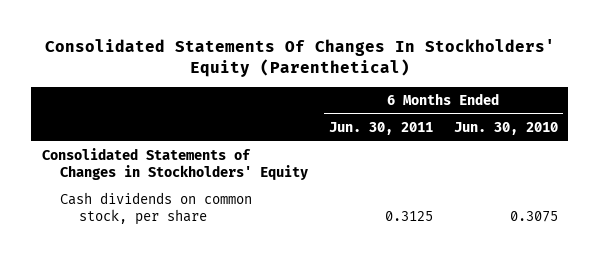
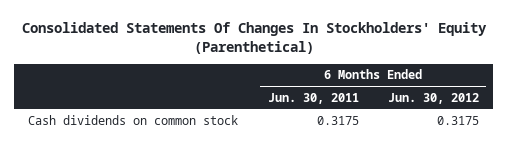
- | 6 Months Ended Jun. 30, 2011 | 6 Months Ended Jun. 30, 2010
+ | 6 Months Ended Jun. 30, 2011 | 6 Months Ended Jun. 30, 2012
- Consolidated Statements of Changes in Stockholders' Equity
- Cash dividends on common stock, per share | 0.3125 | 0.3075
+ Cash dividends on common stock | 0.3175 | 0.3175

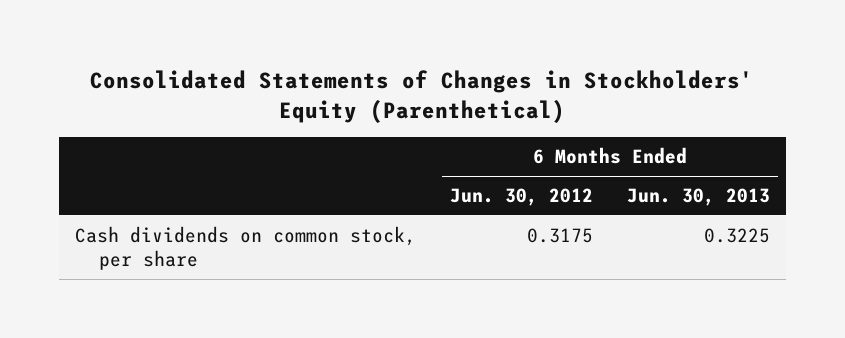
- Consolidated Statements Of Changes In Stockholders' Equity (Parenthetical)
+ Consolidated Statements of Changes in Stockholders' Equity (Parenthetical)
- | 6 Months Ended Jun. 30, 2011 | 6 Months Ended Jun. 30, 2012
+ | 6 Months Ended Jun. 30, 2012 | 6 Months Ended Jun. 30, 2013
- Cash dividends on common stock | 0.3175 | 0.3175
+ Cash dividends on common stock, per share | 0.3175 | 0.3225

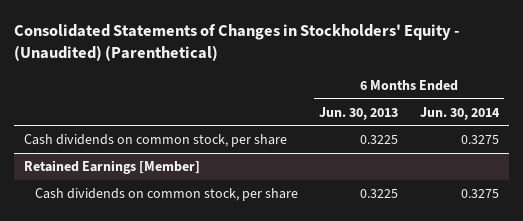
- Consolidated Statements of Changes in Stockholders' Equity (Parenthetical)
+ Consolidated Statements of Changes in Stockholders' Equity - (Unaudited) (Parenthetical)
- | 6 Months Ended Jun. 30, 2012 | 6 Months Ended Jun. 30, 2013
+ | 6 Months Ended Jun. 30, 2013 | 6 Months Ended Jun. 30, 2014
+ Retained Earnings [Member]
+ Cash dividends on common stock, per share | 0.3225 | 0.3275

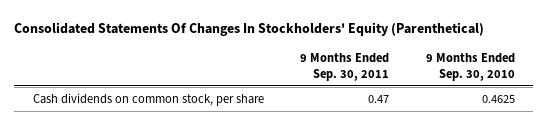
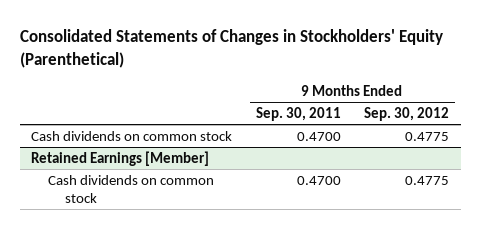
- Consolidated Statements Of Changes In Stockholders' Equity (Parenthetical)
+ Consolidated Statements of Changes in Stockholders' Equity (Parenthetical)
- | 9 Months Ended Sep. 30, 2011 | 9 Months Ended Sep. 30, 2010
+ | 9 Months Ended Sep. 30, 2011 | 9 Months Ended Sep. 30, 2012
- Cash dividends on common stock, per share | 0.47 | 0.4625
+ Cash dividends on common stock | 0.4700 | 0.4775
+ Retained Earnings [Member]
+ Cash dividends on common stock | 0.4700 | 0.4775

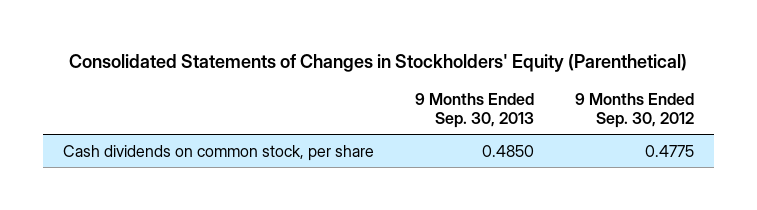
- | 9 Months Ended Sep. 30, 2011 | 9 Months Ended Sep. 30, 2012
+ | 9 Months Ended Sep. 30, 2013 | 9 Months Ended Sep. 30, 2012
- Cash dividends on common stock | 0.4700 | 0.4775
- Retained Earnings [Member]
- Cash dividends on common stock | 0.4700 | 0.4775
+ Cash dividends on common stock, per share | 0.4850 | 0.4775

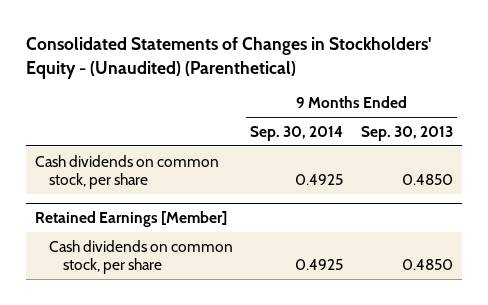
- Consolidated Statements of Changes in Stockholders' Equity (Parenthetical)
+ Consolidated Statements of Changes in Stockholders' Equity - (Unaudited) (Parenthetical)
- | 9 Months Ended Sep. 30, 2013 | 9 Months Ended Sep. 30, 2012
+ | 9 Months Ended Sep. 30, 2014 | 9 Months Ended Sep. 30, 2013
+ Retained Earnings [Member]
+ Cash dividends on common stock, per share | 0.4925 | 0.4850

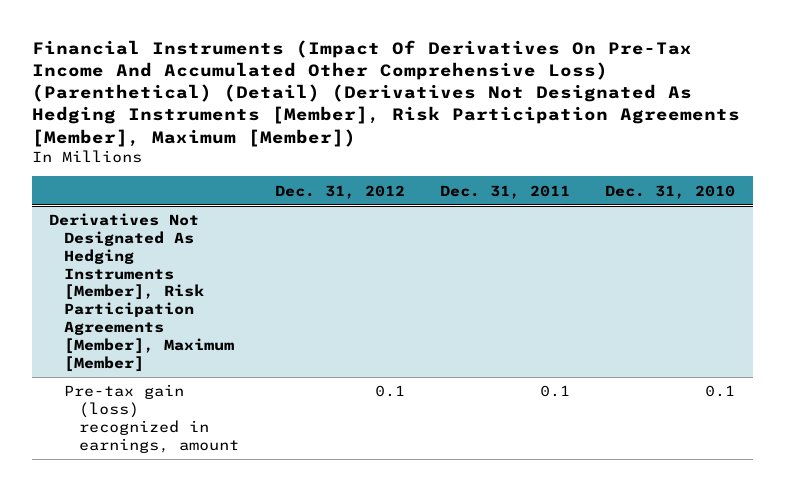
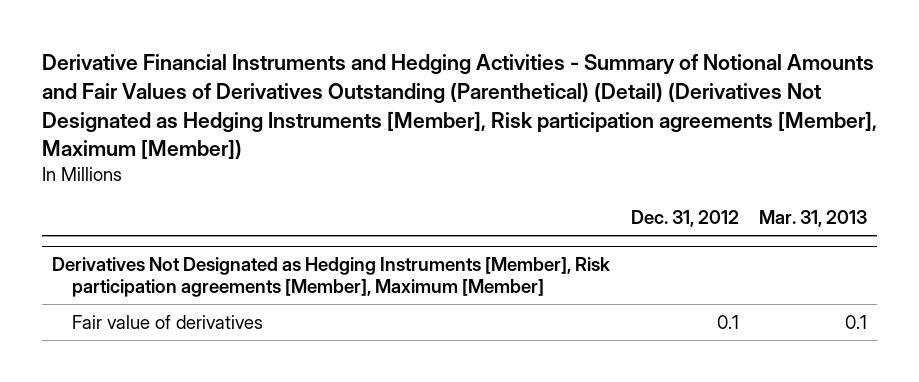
- Financial Instruments (Impact Of Derivatives On Pre-Tax Income And Accumulated Other Comprehensive Loss) (Parenthetical) (Detail) (Derivatives Not Designated As Hedging Instruments [Member], Risk Participation Agreements [Member], Maximum [Member])
+ Derivative Financial Instruments and Hedging Activities - Summary of Notional Amounts and Fair Values of Derivatives Outstanding (Parenthetical) (Detail) (Derivatives Not Designated as Hedging Instruments [Member], Risk participation agreements [Member], Maximum [Member])
- | Dec. 31, 2012 | Dec. 31, 2011 | Dec. 31, 2010
+ | Dec. 31, 2012 | Mar. 31, 2013
- Derivatives Not Designated As Hedging Instruments [Member], Risk Participation Agreements [Member], Maximum [Member]
- Pre-tax gain (loss) recognized in earnings, amount | 0.1 | 0.1 | 0.1
+ Derivatives Not Designated as Hedging Instruments [Member], Risk participation agreements [Member], Maximum [Member]
+ Fair value of derivatives | 0.1 | 0.1

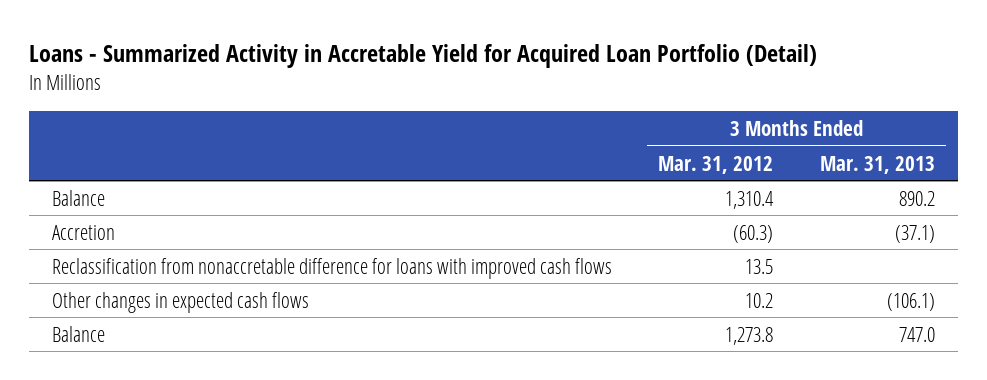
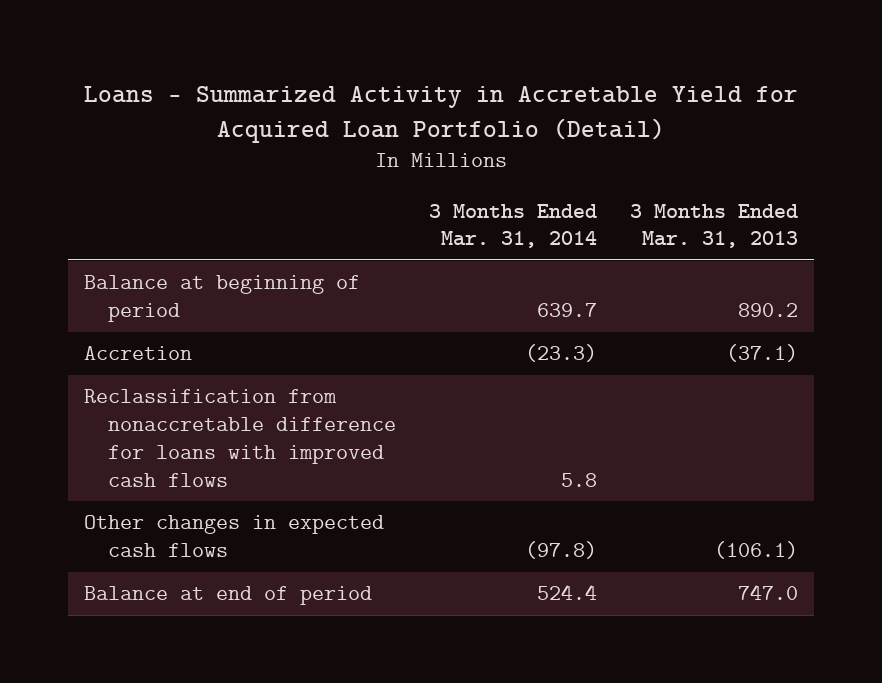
- | 3 Months Ended Mar. 31, 2012 | 3 Months Ended Mar. 31, 2013
+ | 3 Months Ended Mar. 31, 2014 | 3 Months Ended Mar. 31, 2013
- Balance | 1,310.4 | 890.2
+ Balance at beginning of period | 639.7 | 890.2
- Balance | 1,273.8 | 747.0
+ Balance at end of period | 524.4 | 747.0

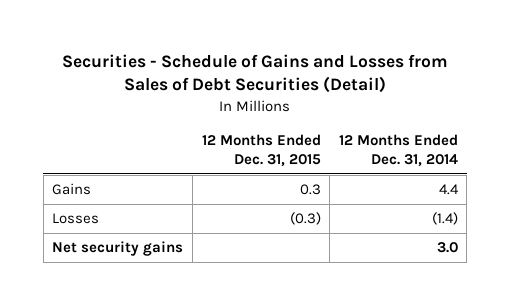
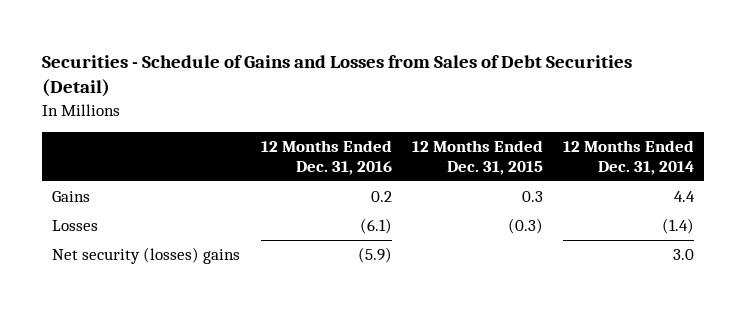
- | 12 Months Ended Dec. 31, 2015 | 12 Months Ended Dec. 31, 2014
+ | 12 Months Ended Dec. 31, 2016 | 12 Months Ended Dec. 31, 2015 | 12 Months Ended Dec. 31, 2014
- Net security gains | | 3.0
+ Net security (losses) gains | (5.9) | | 3.0

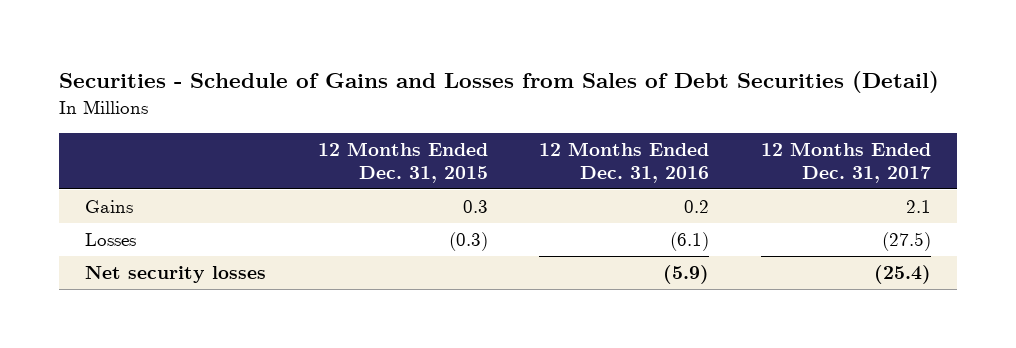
- | 12 Months Ended Dec. 31, 2016 | 12 Months Ended Dec. 31, 2015 | 12 Months Ended Dec. 31, 2014
+ | 12 Months Ended Dec. 31, 2015 | 12 Months Ended Dec. 31, 2016 | 12 Months Ended Dec. 31, 2017
- Net security (losses) gains | (5.9) | | 3.0
+ Net security losses | | (5.9) | (25.4)

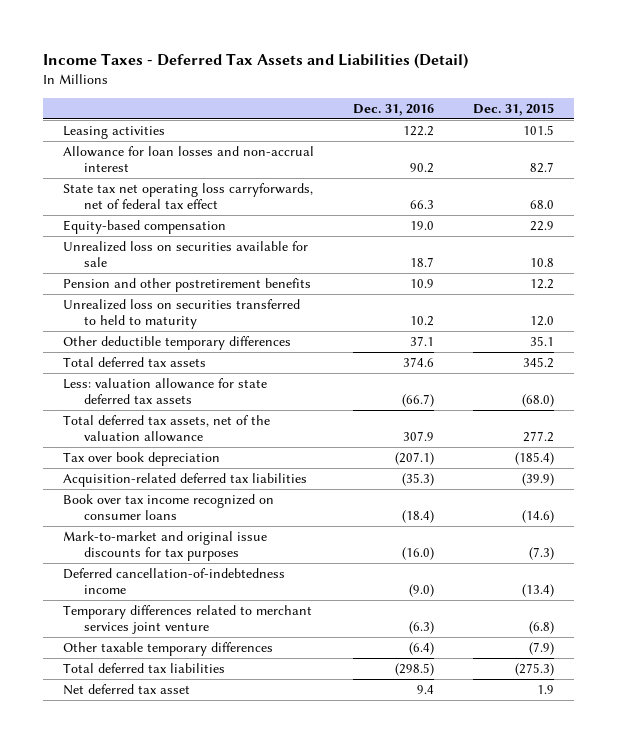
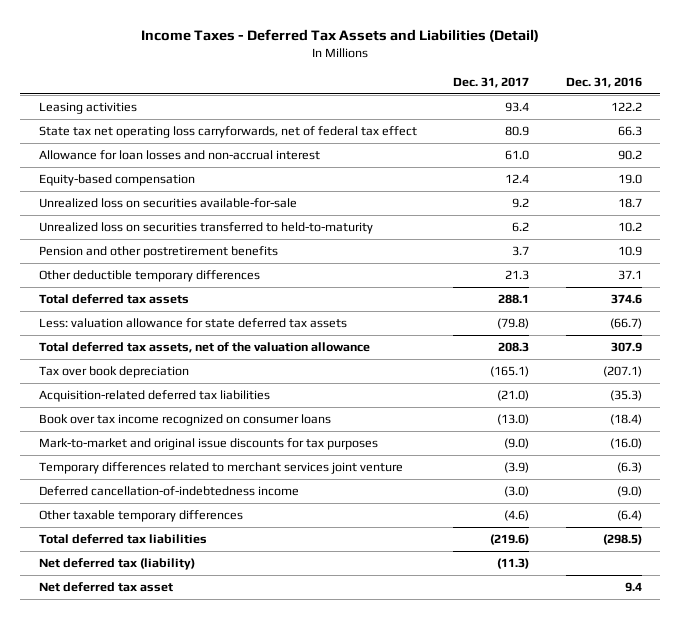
- | Dec. 31, 2016 | Dec. 31, 2015
+ | Dec. 31, 2017 | Dec. 31, 2016
moved down: Allowance for loan losses and non-accrual interest | 61.0 | 90.2
- Unrealized loss on securities available for sale | 18.7 | 10.8
+ Unrealized loss on securities available-for-sale | 9.2 | 18.7
+ Unrealized loss on securities transferred to held-to-maturity | 6.2 | 10.2
- Unrealized loss on securities transferred to held to maturity | 10.2 | 12.0
moved down: Deferred cancellation-of-indebtedness income | (3.0) | (9.0)
+ Net deferred tax (liability) | (11.3) |

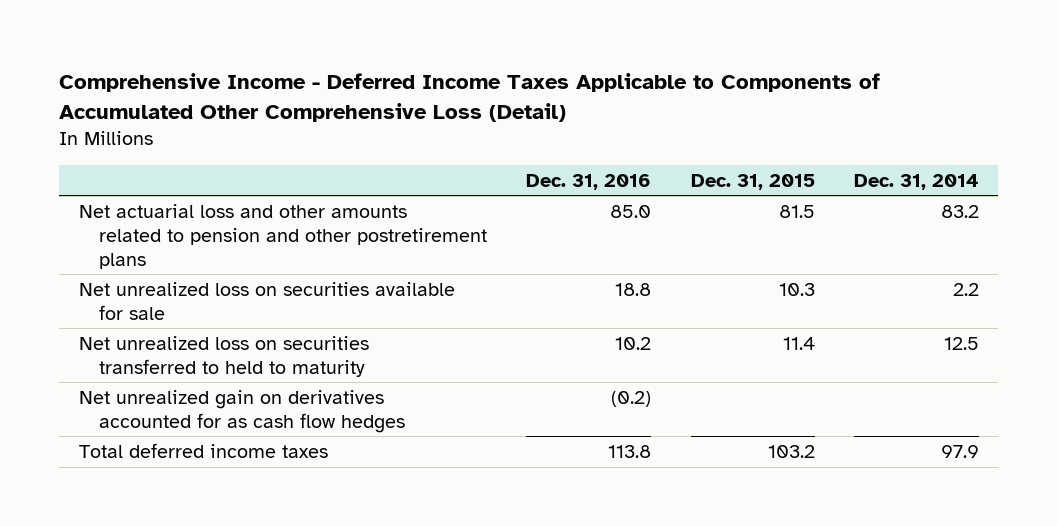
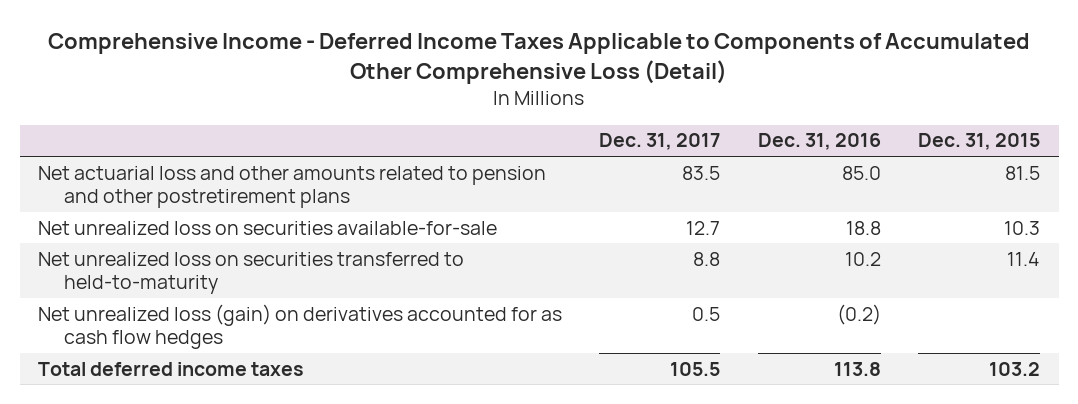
- | Dec. 31, 2016 | Dec. 31, 2015 | Dec. 31, 2014
+ | Dec. 31, 2017 | Dec. 31, 2016 | Dec. 31, 2015
- Net unrealized loss on securities available for sale | 18.8 | 10.3 | 2.2
- Net unrealized loss on securities transferred to held to maturity | 10.2 | 11.4 | 12.5
- Net unrealized gain on derivatives accounted for as cash flow hedges | (0.2) | |
+ Net unrealized loss on securities available-for-sale | 12.7 | 18.8 | 10.3
+ Net unrealized loss on securities transferred to held-to-maturity | 8.8 | 10.2 | 11.4
+ Net unrealized loss (gain) on derivatives accounted for as cash flow hedges | 0.5 | (0.2) |

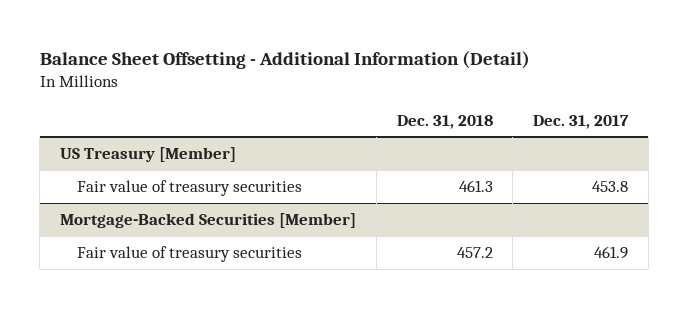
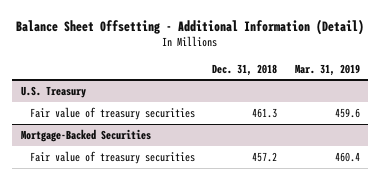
- | Dec. 31, 2018 | Dec. 31, 2017
+ | Dec. 31, 2018 | Mar. 31, 2019
- US Treasury [Member]
+ U.S. Treasury
- Mortgage-Backed Securities [Member]
+ Mortgage-Backed Securities

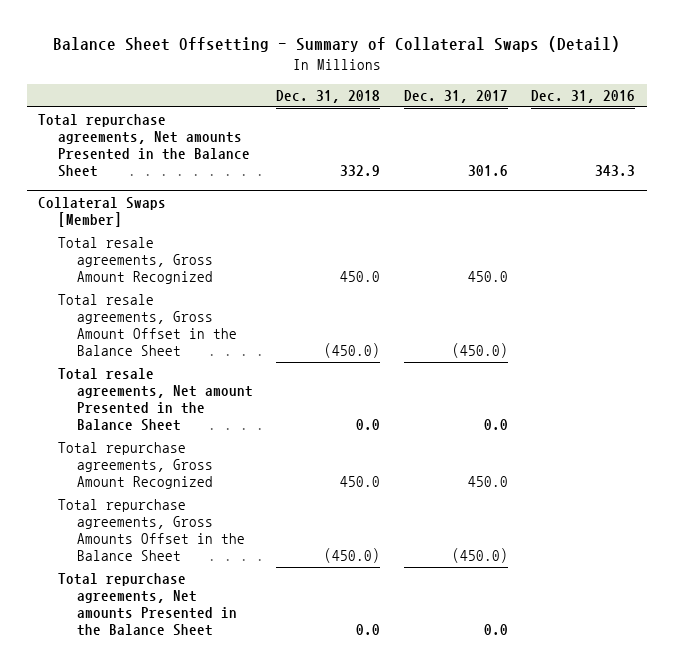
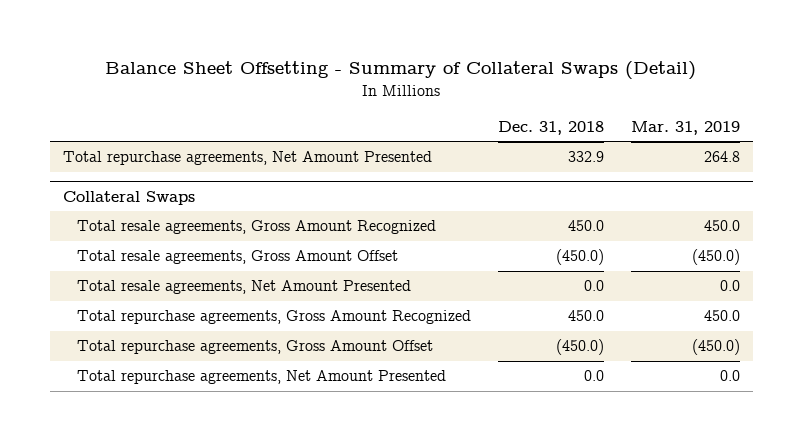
- | Dec. 31, 2018 | Dec. 31, 2017 | Dec. 31, 2016
+ | Dec. 31, 2018 | Mar. 31, 2019
- Total repurchase agreements, Net amounts Presented in the Balance Sheet | 332.9 | 301.6 | 343.3
- Collateral Swaps [Member]
+ Total repurchase agreements, Net Amount Presented | 332.9 | 264.8
+ Collateral Swaps
- Total resale agreements, Gross Amount Offset in the Balance Sheet | (450.0) | (450.0) |
- Total resale agreements, Net amount Presented in the Balance Sheet | 0.0 | 0.0 |
+ Total resale agreements, Gross Amount Offset | (450.0) | (450.0)
+ Total resale agreements, Net Amount Presented | 0.0 | 0.0
- Total repurchase agreements, Gross Amounts Offset in the Balance Sheet | (450.0) | (450.0) |
- Total repurchase agreements, Net amounts Presented in the Balance Sheet | 0.0 | 0.0 |
+ Total repurchase agreements, Gross Amount Offset | (450.0) | (450.0)
+ Total repurchase agreements, Net Amount Presented | 0.0 | 0.0

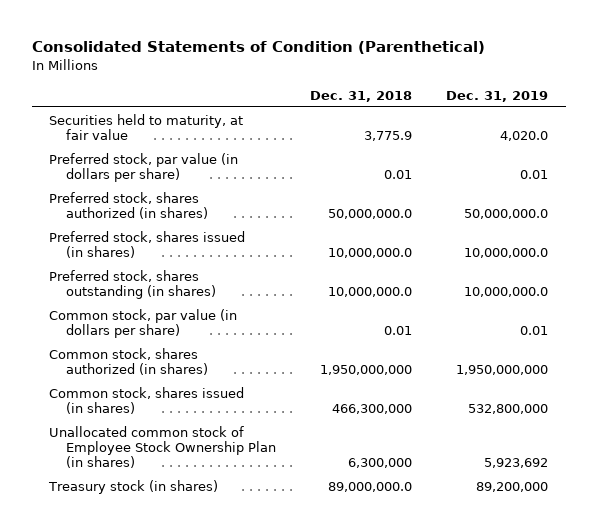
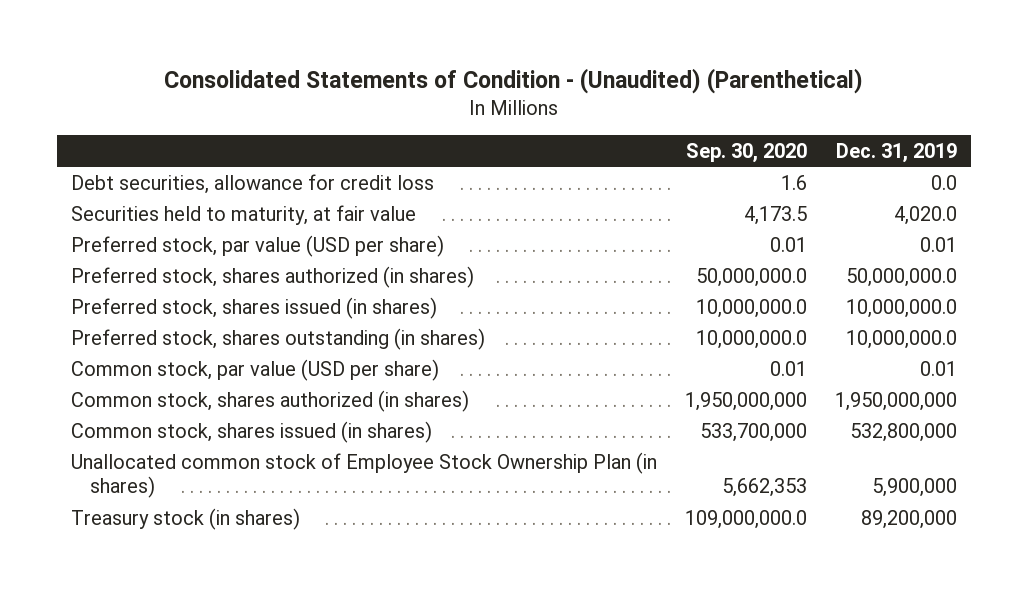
- Consolidated Statements of Condition (Parenthetical)
+ Consolidated Statements of Condition - (Unaudited) (Parenthetical)
- | Dec. 31, 2018 | Dec. 31, 2019
+ | Sep. 30, 2020 | Dec. 31, 2019
+ Debt securities, allowance for credit loss | 1.6 | 0.0
- Preferred stock, par value (in dollars per share) | 0.01 | 0.01
+ Preferred stock, par value (USD per share) | 0.01 | 0.01
- Common stock, par value (in dollars per share) | 0.01 | 0.01
+ Common stock, par value (USD per share) | 0.01 | 0.01
- Unallocated common stock of Employee Stock Ownership Plan (in shares) | 6,300,000 | 5,923,692
+ Unallocated common stock of Employee Stock Ownership Plan (in shares) | 5,662,353 | 5,900,000

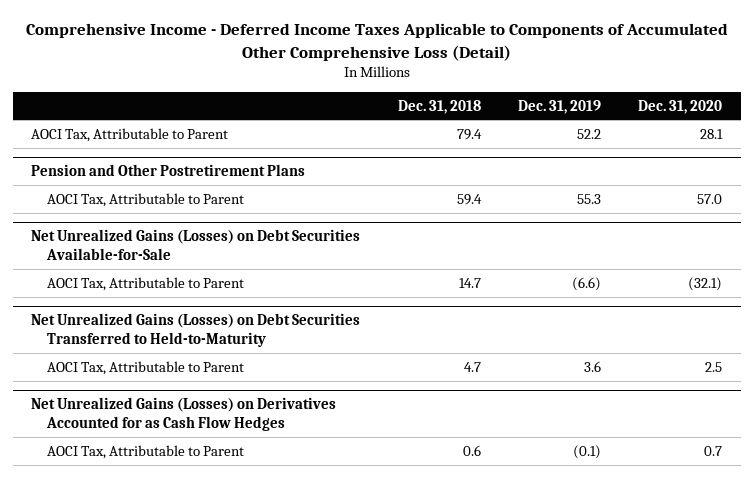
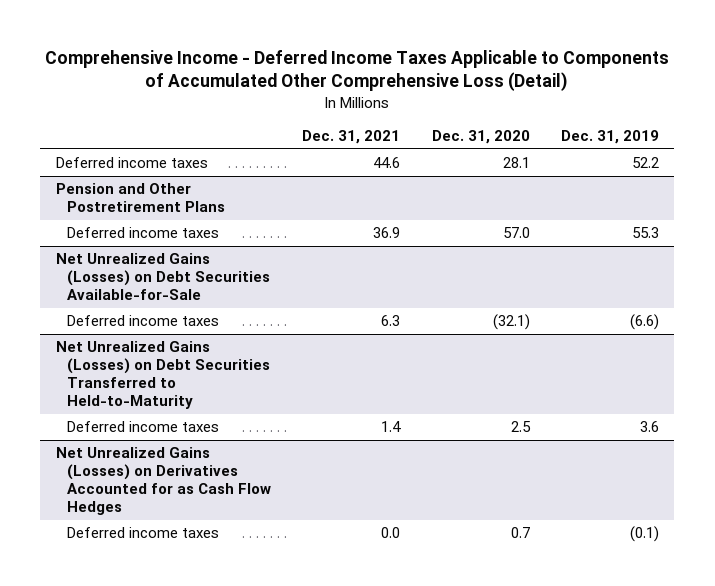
- | Dec. 31, 2018 | Dec. 31, 2019 | Dec. 31, 2020
+ | Dec. 31, 2021 | Dec. 31, 2020 | Dec. 31, 2019
- AOCI Tax, Attributable to Parent | 79.4 | 52.2 | 28.1
+ Deferred income taxes | 44.6 | 28.1 | 52.2
@ Pension and Other Postretirement Plans
- AOCI Tax, Attributable to Parent | 59.4 | 55.3 | 57.0
+ Deferred income taxes | 36.9 | 57.0 | 55.3
@ Net Unrealized Gains (Losses) on Debt Securities Available-for-Sale
- AOCI Tax, Attributable to Parent | 14.7 | (6.6) | (32.1)
+ Deferred income taxes | 6.3 | (32.1) | (6.6)
@ Net Unrealized Gains (Losses) on Debt Securities Transferred to Held-to-Maturity
- AOCI Tax, Attributable to Parent | 4.7 | 3.6 | 2.5
+ Deferred income taxes | 1.4 | 2.5 | 3.6
@ Net Unrealized Gains (Losses) on Derivatives Accounted for as Cash Flow Hedges
- AOCI Tax, Attributable to Parent | 0.6 | (0.1) | 0.7
+ Deferred income taxes | 0.0 | 0.7 | (0.1)

